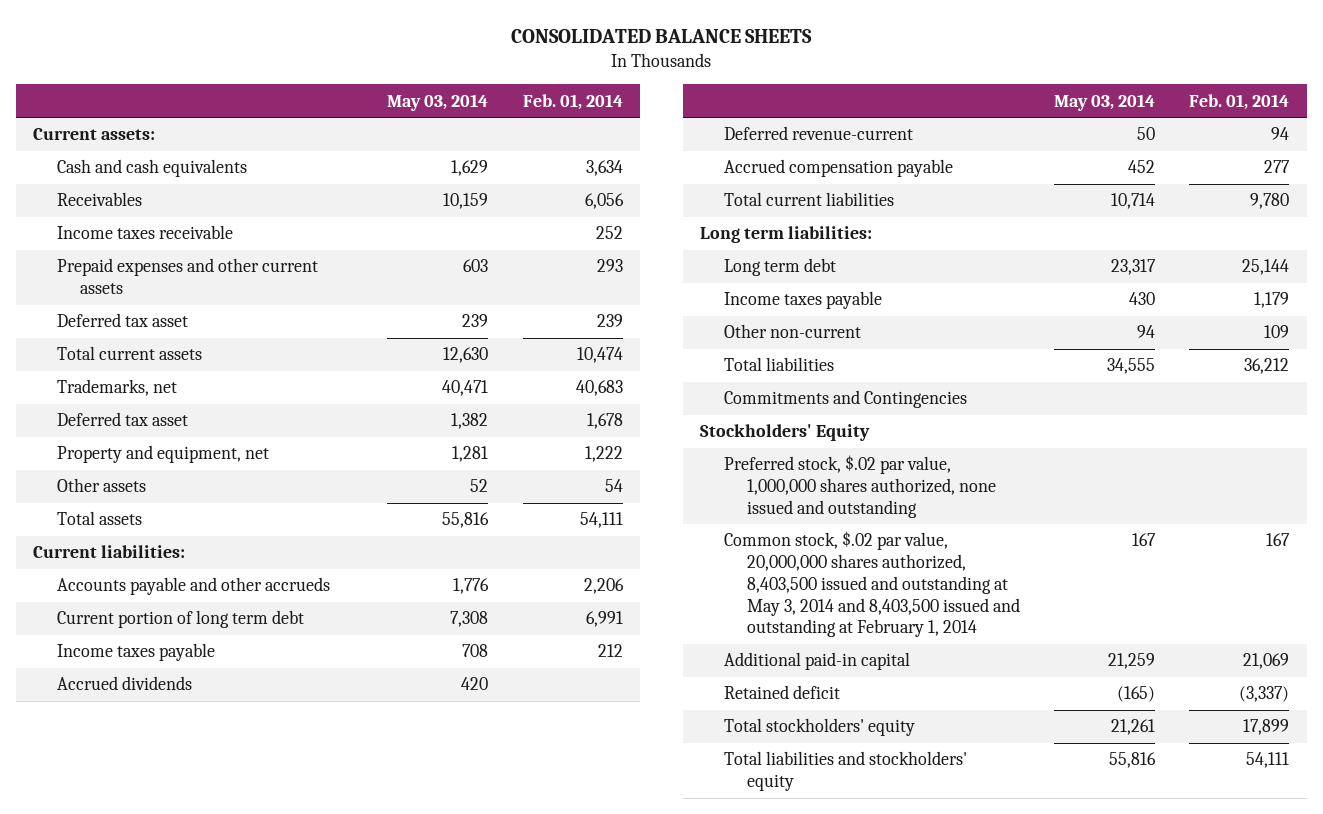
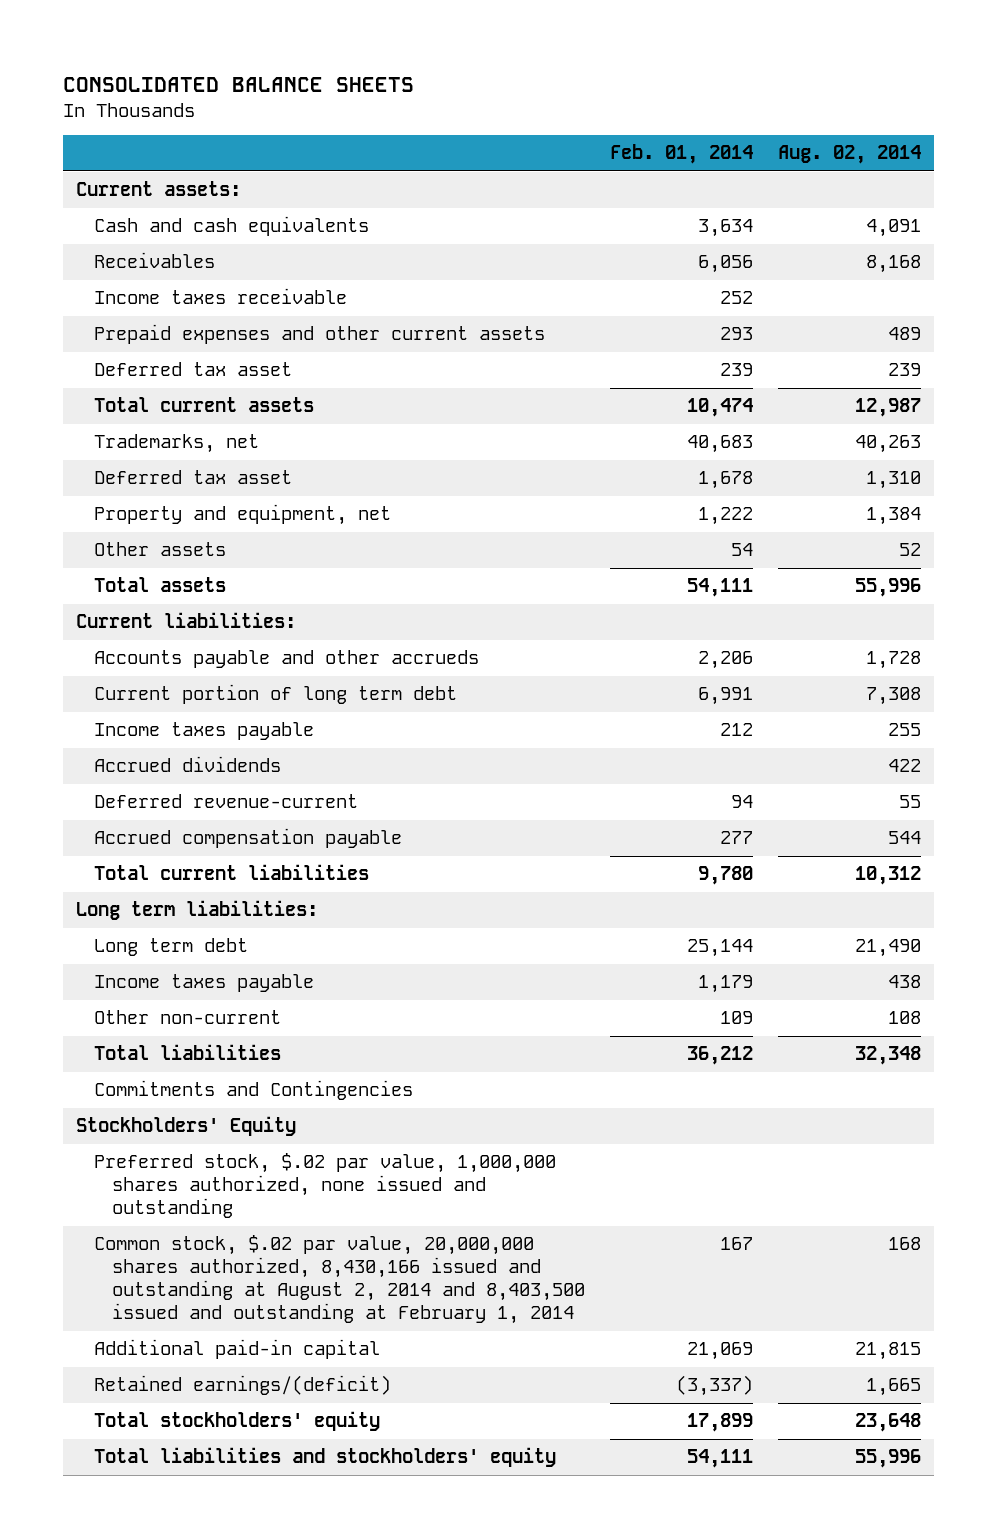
- | May 03, 2014 | Feb. 01, 2014
+ | Feb. 01, 2014 | Aug. 02, 2014
- Common stock, $.02 par value, 20,000,000 shares authorized, 8,403,500 issued and outstanding at May 3, 2014 and 8,403,500 issued and outstanding at February 1, 2014 | 167 | 167
+ Common stock, $.02 par value, 20,000,000 shares authorized, 8,430,166 issued and outstanding at August 2, 2014 and 8,403,500 issued and outstanding at February 1, 2014 | 167 | 168
- Retained deficit | (165) | (3,337)
+ Retained earnings/(deficit) | (3,337) | 1,665

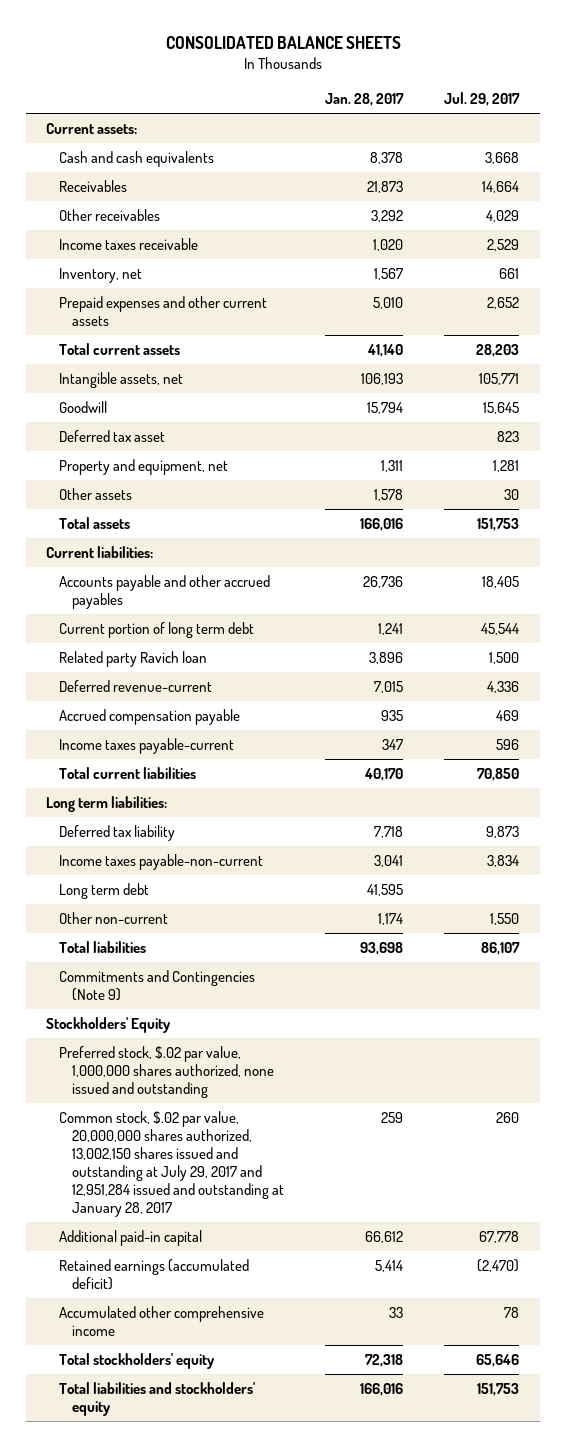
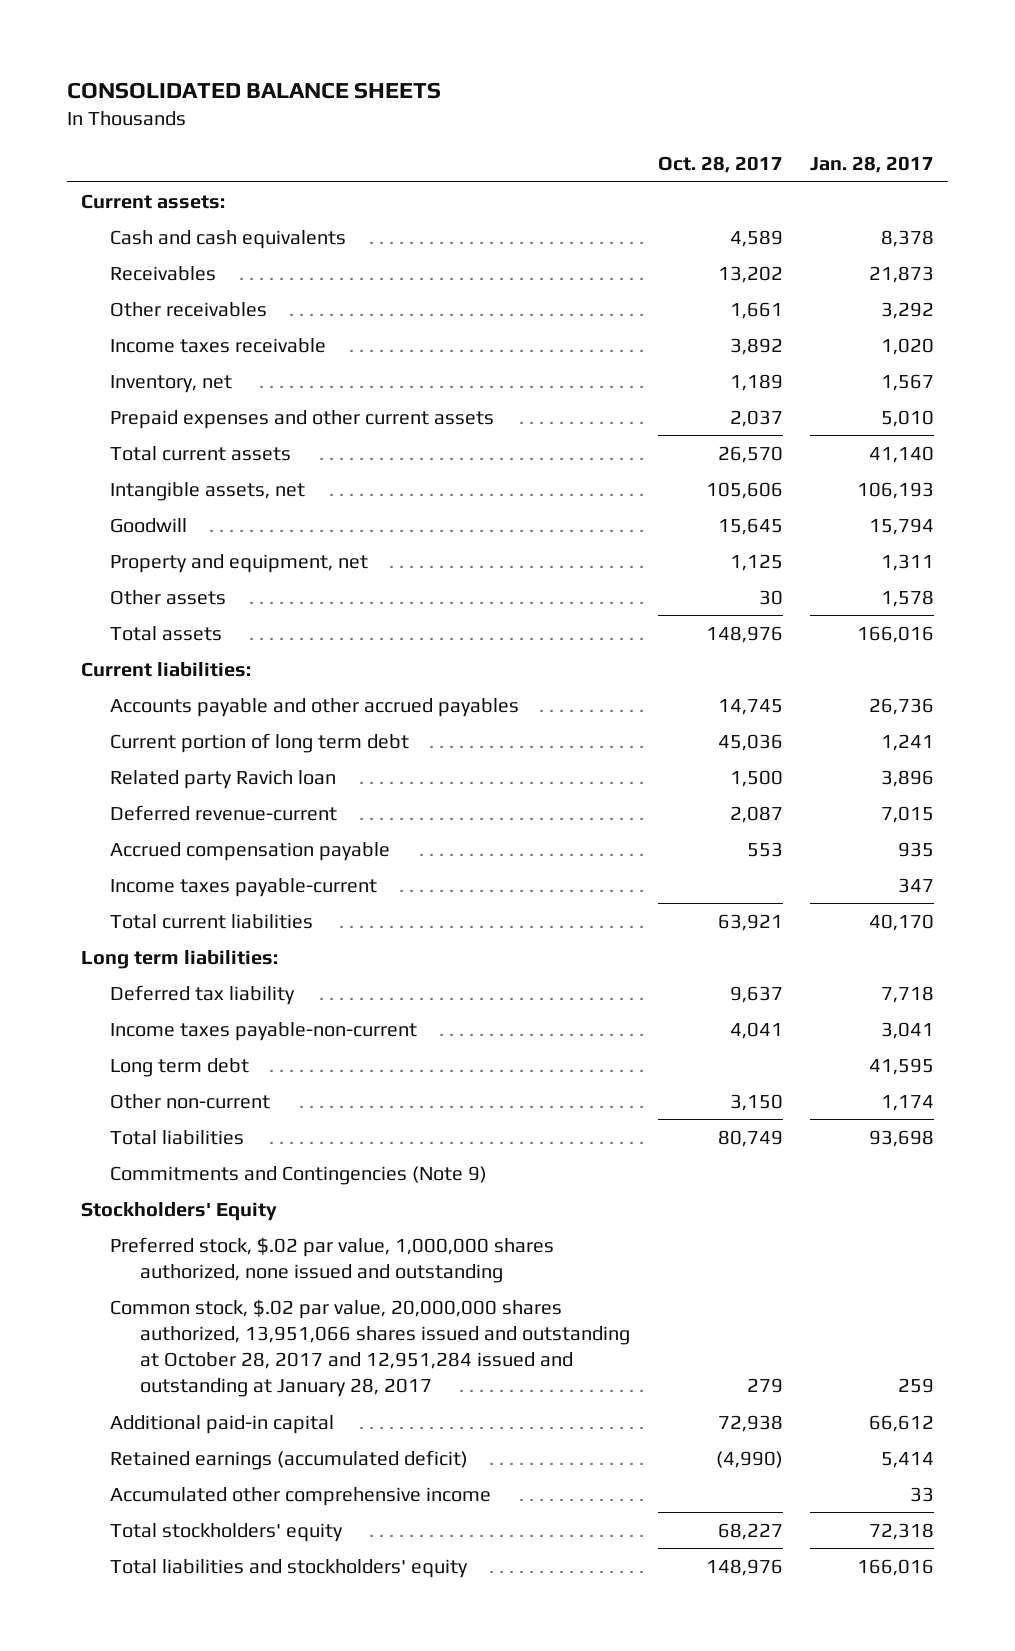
- | Jan. 28, 2017 | Jul. 29, 2017
+ | Oct. 28, 2017 | Jan. 28, 2017
- Deferred tax asset | | 823
- Common stock, $.02 par value, 20,000,000 shares authorized, 13,002,150 shares issued and outstanding at July 29, 2017 and 12,951,284 issued and outstanding at January 28, 2017 | 259 | 260
+ Common stock, $.02 par value, 20,000,000 shares authorized, 13,951,066 shares issued and outstanding at October 28, 2017 and 12,951,284 issued and outstanding at January 28, 2017 | 279 | 259

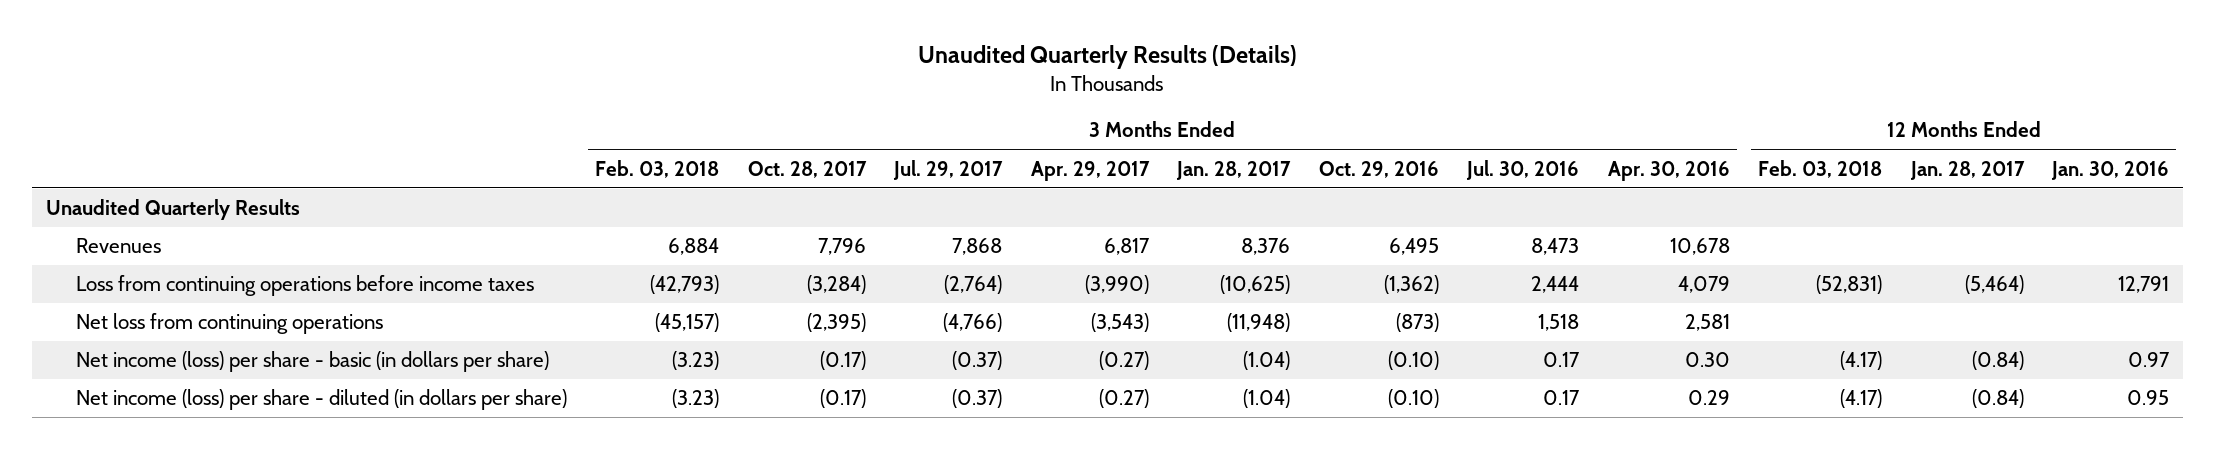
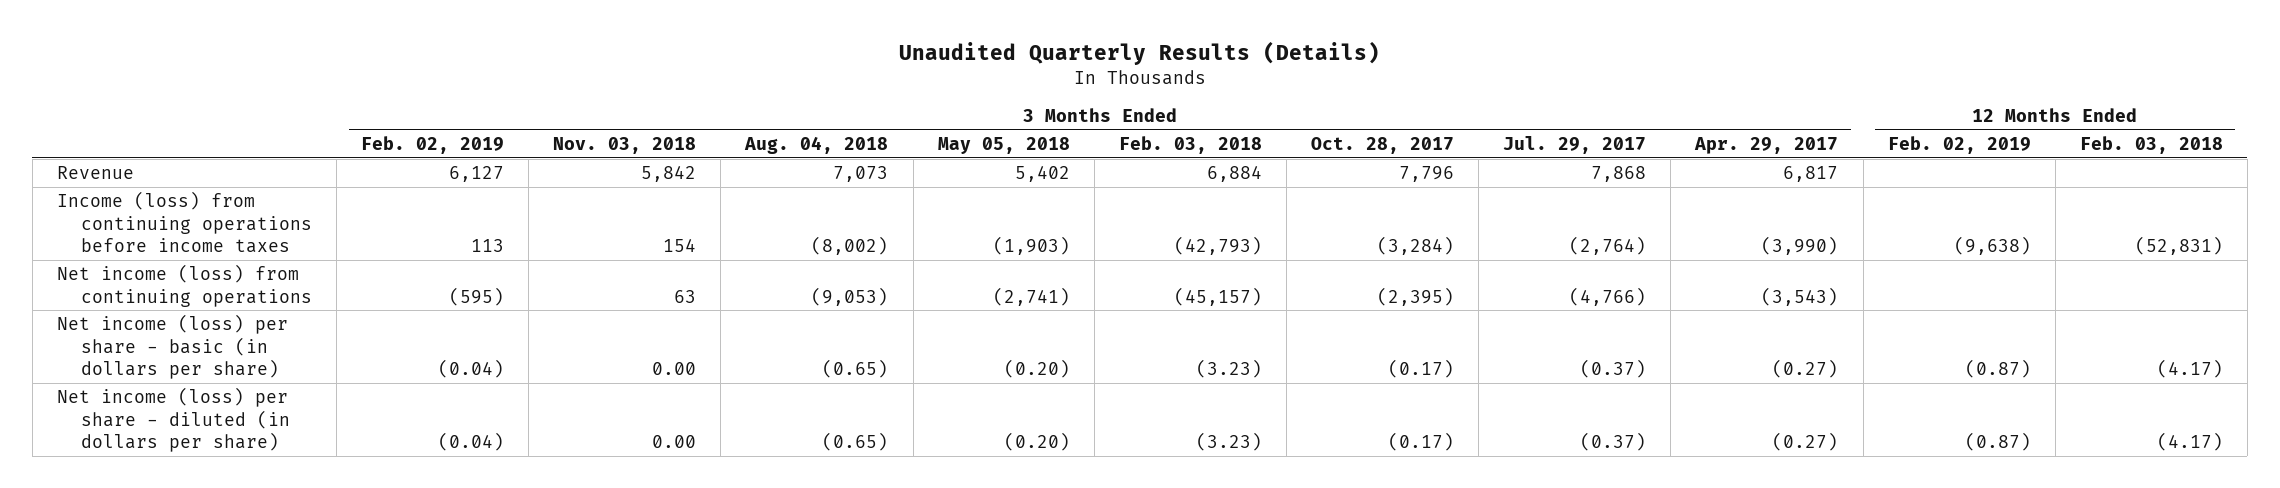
- | 3 Months Ended Feb. 03, 2018 | 3 Months Ended Oct. 28, 2017 | 3 Months Ended Jul. 29, 2017 | 3 Months Ended Apr. 29, 2017 | 3 Months Ended Jan. 28, 2017 | 3 Months Ended Oct. 29, 2016 | 3 Months Ended Jul. 30, 2016 | 3 Months Ended Apr. 30, 2016 | 12 Months Ended Feb. 03, 2018 | 12 Months Ended Jan. 28, 2017 | 12 Months Ended Jan. 30, 2016
+ | 3 Months Ended Feb. 02, 2019 | 3 Months Ended Nov. 03, 2018 | 3 Months Ended Aug. 04, 2018 | 3 Months Ended May 05, 2018 | 3 Months Ended Feb. 03, 2018 | 3 Months Ended Oct. 28, 2017 | 3 Months Ended Jul. 29, 2017 | 3 Months Ended Apr. 29, 2017 | 12 Months Ended Feb. 02, 2019 | 12 Months Ended Feb. 03, 2018
- Unaudited Quarterly Results
- Revenues | 6,884 | 7,796 | 7,868 | 6,817 | 8,376 | 6,495 | 8,473 | 10,678 | | |
- Loss from continuing operations before income taxes | (42,793) | (3,284) | (2,764) | (3,990) | (10,625) | (1,362) | 2,444 | 4,079 | (52,831) | (5,464) | 12,791
- Net loss from continuing operations | (45,157) | (2,395) | (4,766) | (3,543) | (11,948) | (873) | 1,518 | 2,581 | | |
+ Revenue | 6,127 | 5,842 | 7,073 | 5,402 | 6,884 | 7,796 | 7,868 | 6,817 | |
+ Income (loss) from continuing operations before income taxes | 113 | 154 | (8,002) | (1,903) | (42,793) | (3,284) | (2,764) | (3,990) | (9,638) | (52,831)
+ Net income (loss) from continuing operations | (595) | 63 | (9,053) | (2,741) | (45,157) | (2,395) | (4,766) | (3,543) | |

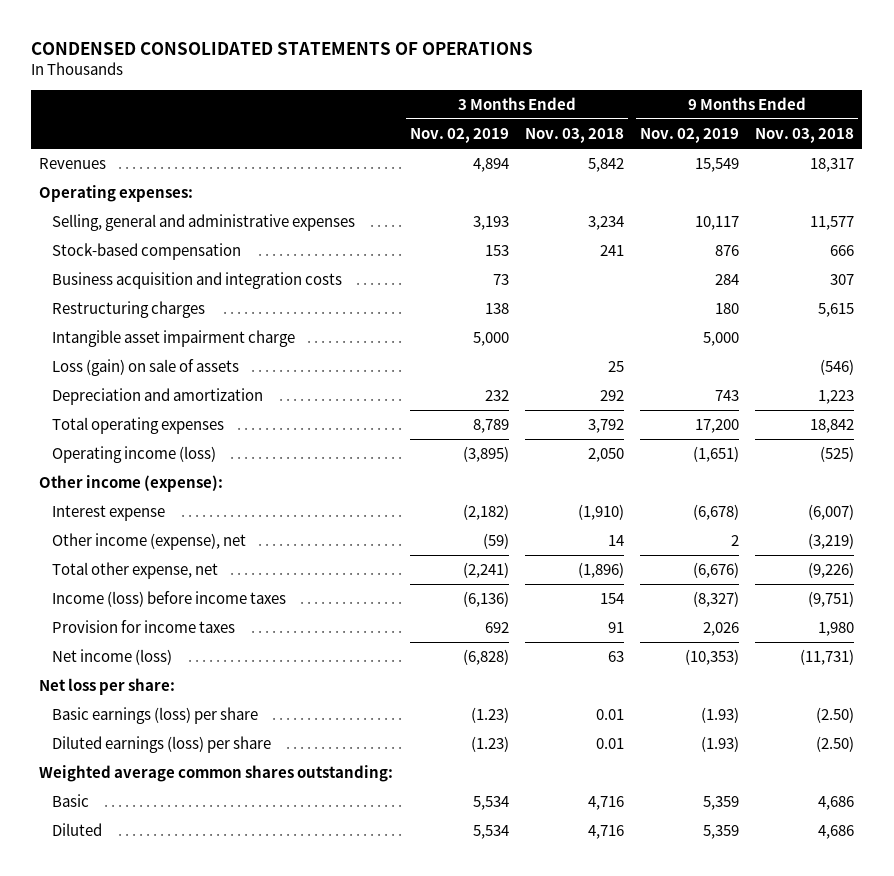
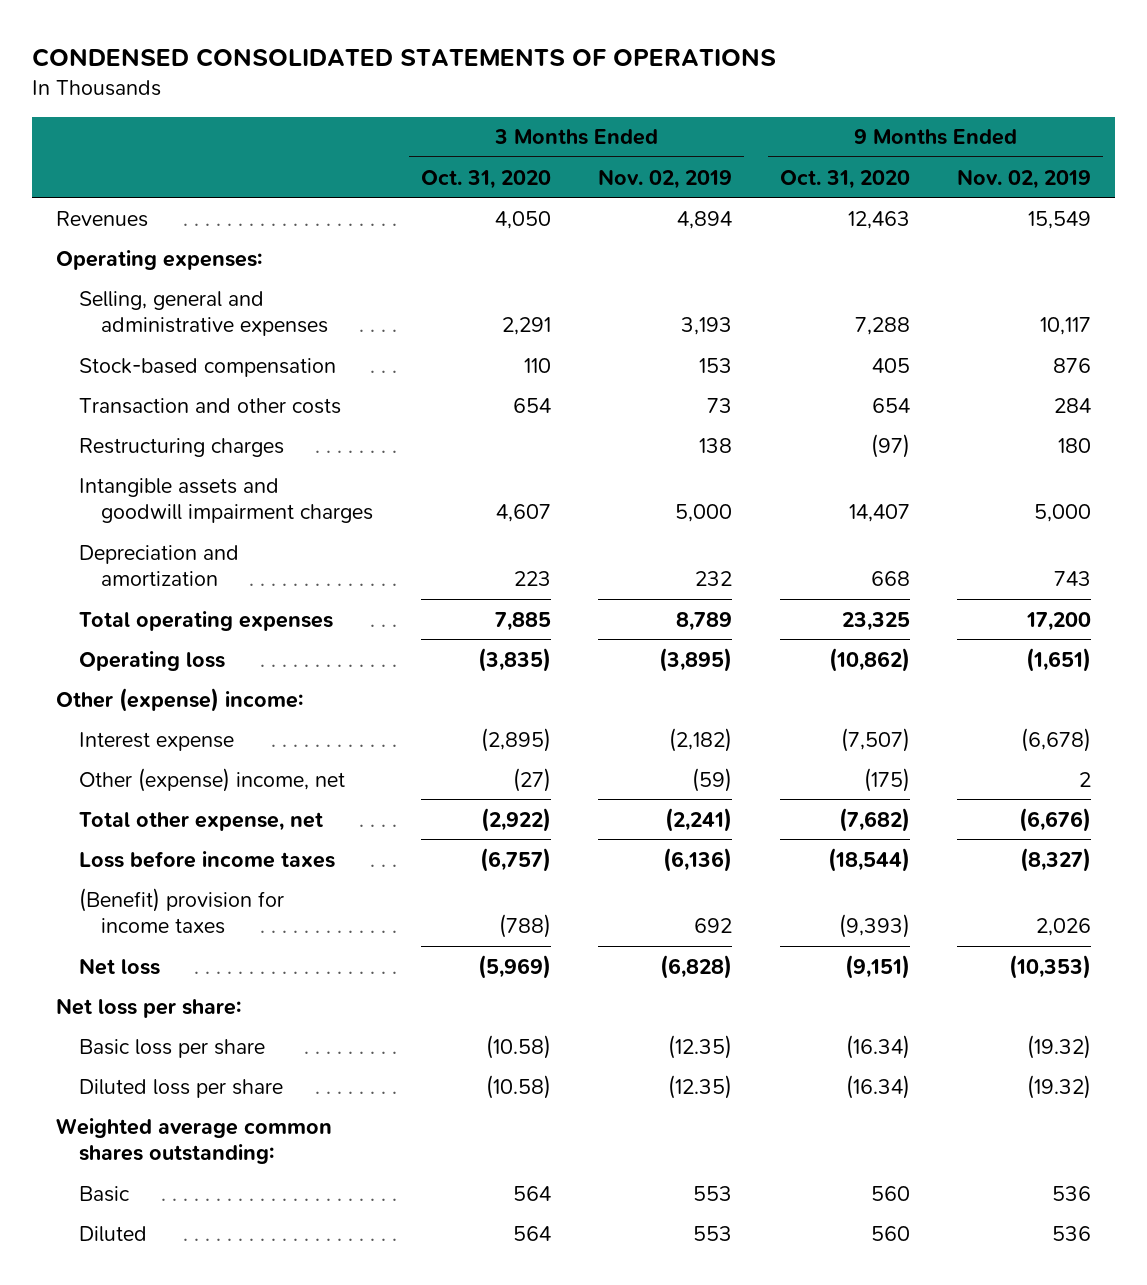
- | 3 Months Ended Nov. 02, 2019 | 3 Months Ended Nov. 03, 2018 | 9 Months Ended Nov. 02, 2019 | 9 Months Ended Nov. 03, 2018
+ | 3 Months Ended Oct. 31, 2020 | 3 Months Ended Nov. 02, 2019 | 9 Months Ended Oct. 31, 2020 | 9 Months Ended Nov. 02, 2019
- Business acquisition and integration costs | 73 | | 284 | 307
+ Transaction and other costs | 654 | 73 | 654 | 284
- Intangible asset impairment charge | 5,000 | | 5,000 |
- Loss (gain) on sale of assets | | 25 | | (546)
+ Intangible assets and goodwill impairment charges | 4,607 | 5,000 | 14,407 | 5,000
- Operating income (loss) | (3,895) | 2,050 | (1,651) | (525)
- Other income (expense):
+ Operating loss | (3,835) | (3,895) | (10,862) | (1,651)
+ Other (expense) income:
- Other income (expense), net | (59) | 14 | 2 | (3,219)
+ Other (expense) income, net | (27) | (59) | (175) | 2
- Income (loss) before income taxes | (6,136) | 154 | (8,327) | (9,751)
- Provision for income taxes | 692 | 91 | 2,026 | 1,980
- Net income (loss) | (6,828) | 63 | (10,353) | (11,731)
+ Loss before income taxes | (6,757) | (6,136) | (18,544) | (8,327)
+ (Benefit) provision for income taxes | (788) | 692 | (9,393) | 2,026
+ Net loss | (5,969) | (6,828) | (9,151) | (10,353)
- Basic earnings (loss) per share | (1.23) | 0.01 | (1.93) | (2.50)
- Diluted earnings (loss) per share | (1.23) | 0.01 | (1.93) | (2.50)
+ Basic loss per share | (10.58) | (12.35) | (16.34) | (19.32)
+ Diluted loss per share | (10.58) | (12.35) | (16.34) | (19.32)
- Basic | 5,534 | 4,716 | 5,359 | 4,686
- Diluted | 5,534 | 4,716 | 5,359 | 4,686
+ Basic | 564 | 553 | 560 | 536
+ Diluted | 564 | 553 | 560 | 536

